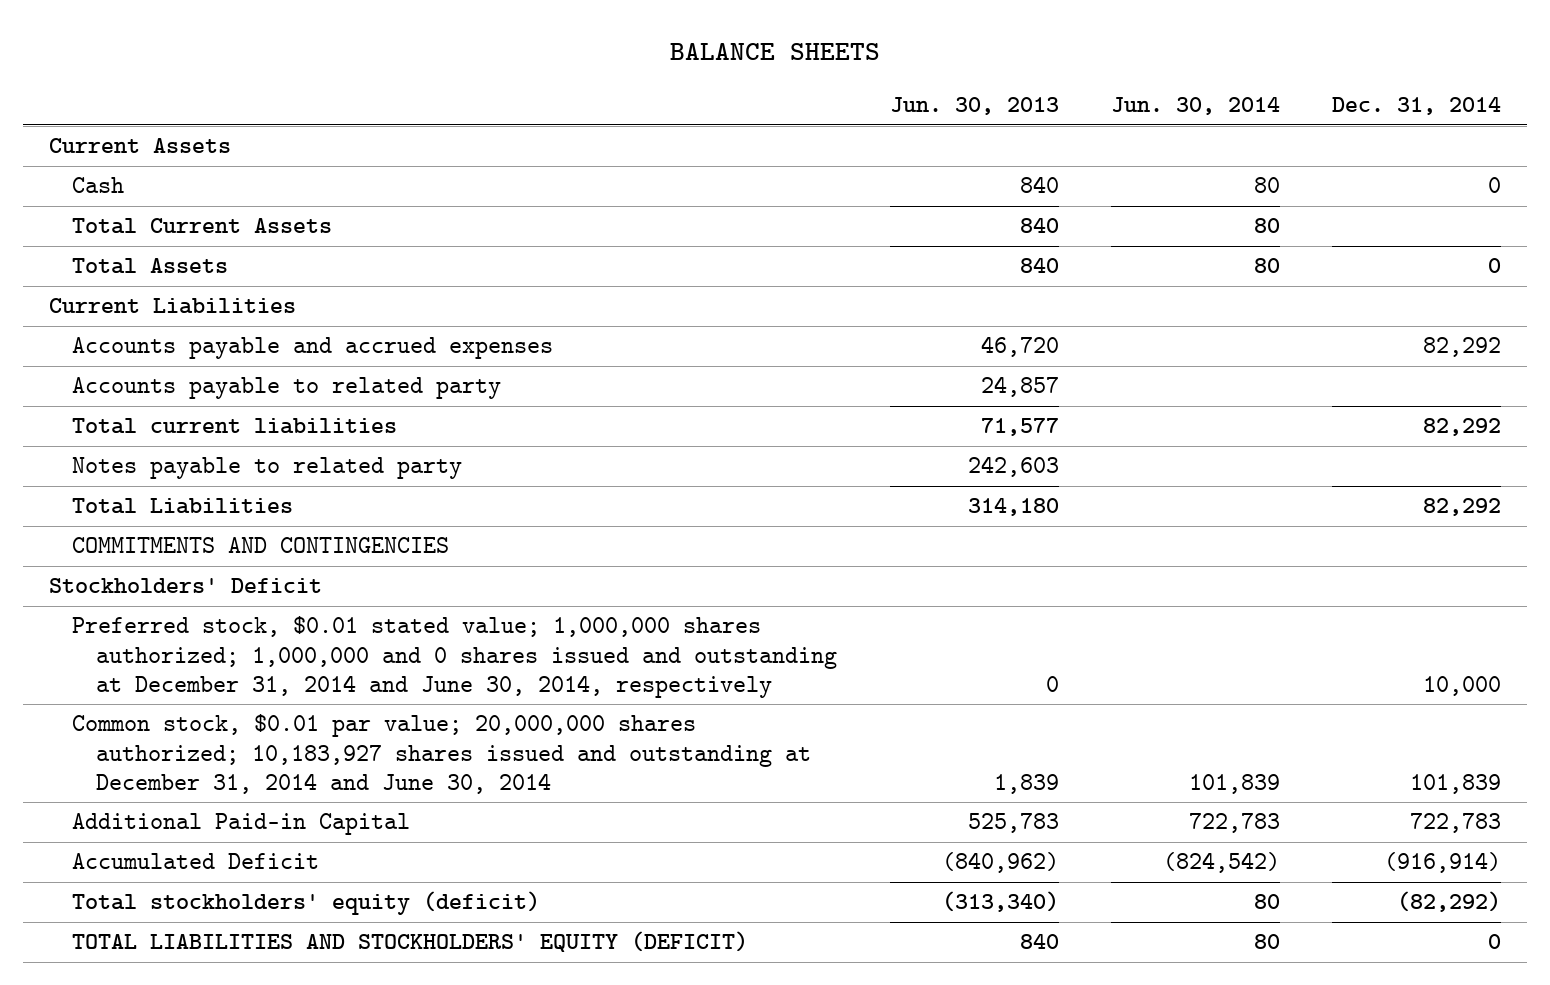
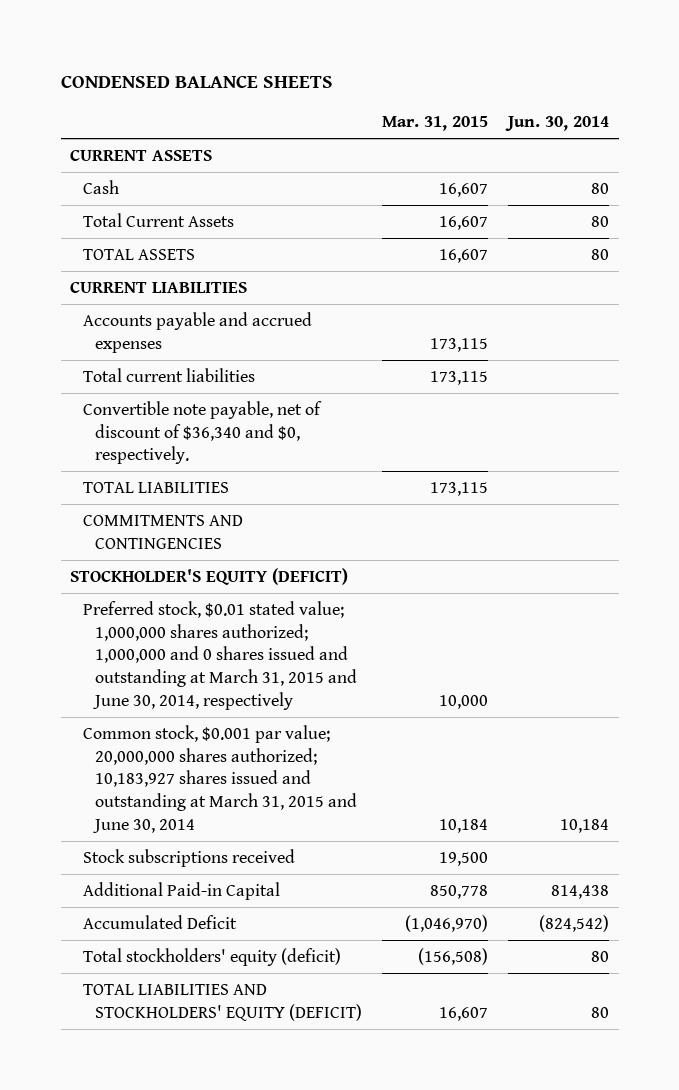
- BALANCE SHEETS
+ CONDENSED BALANCE SHEETS
- | Jun. 30, 2013 | Jun. 30, 2014 | Dec. 31, 2014
+ | Mar. 31, 2015 | Jun. 30, 2014
- Current Assets
+ CURRENT ASSETS
- Total Assets | 840 | 80 | 0
- Current Liabilities
+ TOTAL ASSETS | 16,607 | 80
+ CURRENT LIABILITIES
- Accounts payable to related party | 24,857 | |
- Notes payable to related party | 242,603 | |
- Total Liabilities | 314,180 | | 82,292
+ Convertible note payable, net of discount of $36,340 and $0, respectively.
+ TOTAL LIABILITIES | 173,115 |
- Stockholders' Deficit
- Preferred stock, $0.01 stated value; 1,000,000 shares authorized; 1,000,000 and 0 shares issued and outstanding at December 31, 2014 and June 30, 2014, respectively | 0 | | 10,000
- Common stock, $0.01 par value; 20,000,000 shares authorized; 10,183,927 shares issued and outstanding at December 31, 2014 and June 30, 2014 | 1,839 | 101,839 | 101,839
- Additional Paid-in Capital | 525,783 | 722,783 | 722,783
+ STOCKHOLDER'S EQUITY (DEFICIT)
+ Preferred stock, $0.01 stated value; 1,000,000 shares authorized; 1,000,000 and 0 shares issued and outstanding at March 31, 2015 and June 30, 2014, respectively | 10,000 |
+ Common stock, $0.001 par value; 20,000,000 shares authorized; 10,183,927 shares issued and outstanding at March 31, 2015 and June 30, 2014 | 10,184 | 10,184
+ Stock subscriptions received | 19,500 |
+ Additional Paid-in Capital | 850,778 | 814,438

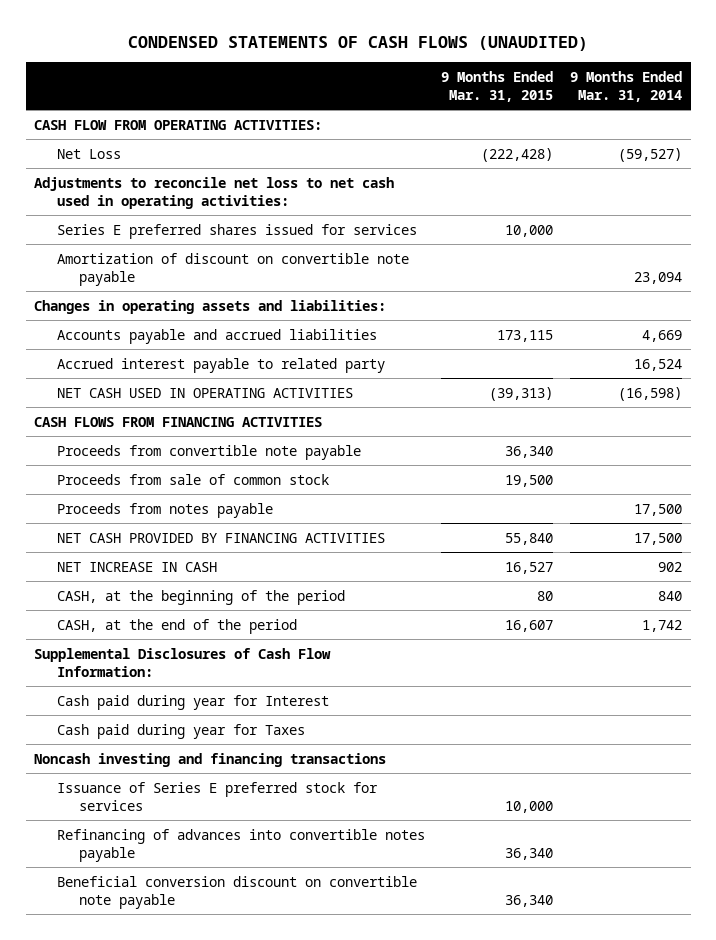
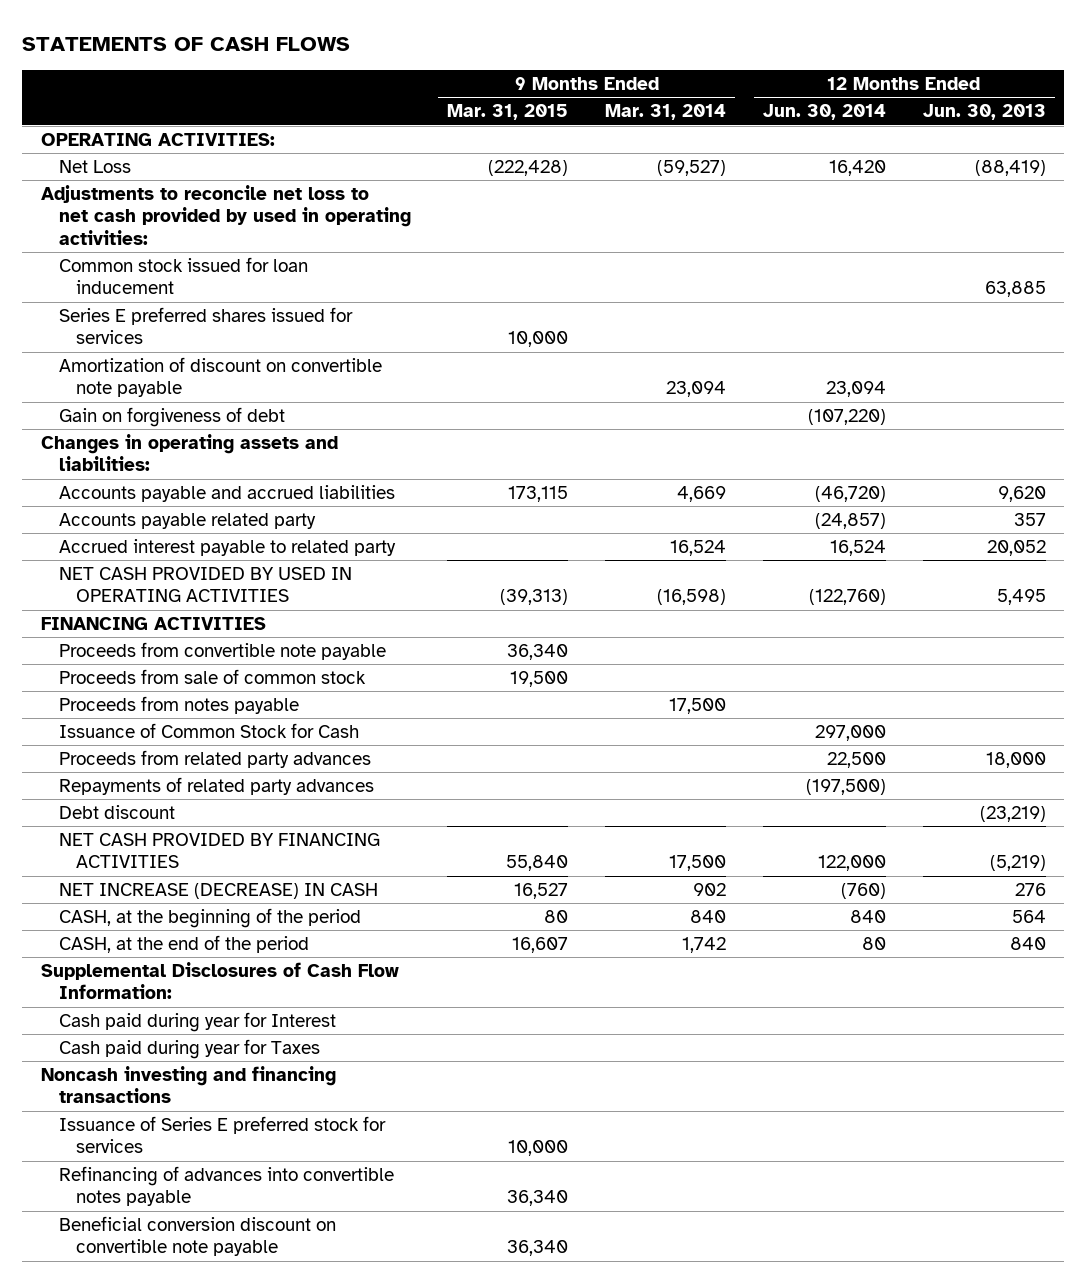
- CONDENSED STATEMENTS OF CASH FLOWS (UNAUDITED)
+ STATEMENTS OF CASH FLOWS
- | 9 Months Ended Mar. 31, 2015 | 9 Months Ended Mar. 31, 2014
+ | 9 Months Ended Mar. 31, 2015 | 9 Months Ended Mar. 31, 2014 | 12 Months Ended Jun. 30, 2014 | 12 Months Ended Jun. 30, 2013
- CASH FLOW FROM OPERATING ACTIVITIES:
+ OPERATING ACTIVITIES:
- Adjustments to reconcile net loss to net cash used in operating activities:
+ Adjustments to reconcile net loss to net cash provided by used in operating activities:
+ Common stock issued for loan inducement | | | | 63,885
+ Gain on forgiveness of debt | | | (107,220) |
+ Accounts payable related party | | | (24,857) | 357
- NET CASH USED IN OPERATING ACTIVITIES | (39,313) | (16,598)
- CASH FLOWS FROM FINANCING ACTIVITIES
+ NET CASH PROVIDED BY USED IN OPERATING ACTIVITIES | (39,313) | (16,598) | (122,760) | 5,495
+ FINANCING ACTIVITIES
+ Issuance of Common Stock for Cash | | | 297,000 |
+ Proceeds from related party advances | | | 22,500 | 18,000
+ Repayments of related party advances | | | (197,500) |
+ Debt discount | | | | (23,219)
- NET INCREASE IN CASH | 16,527 | 902
+ NET INCREASE (DECREASE) IN CASH | 16,527 | 902 | (760) | 276

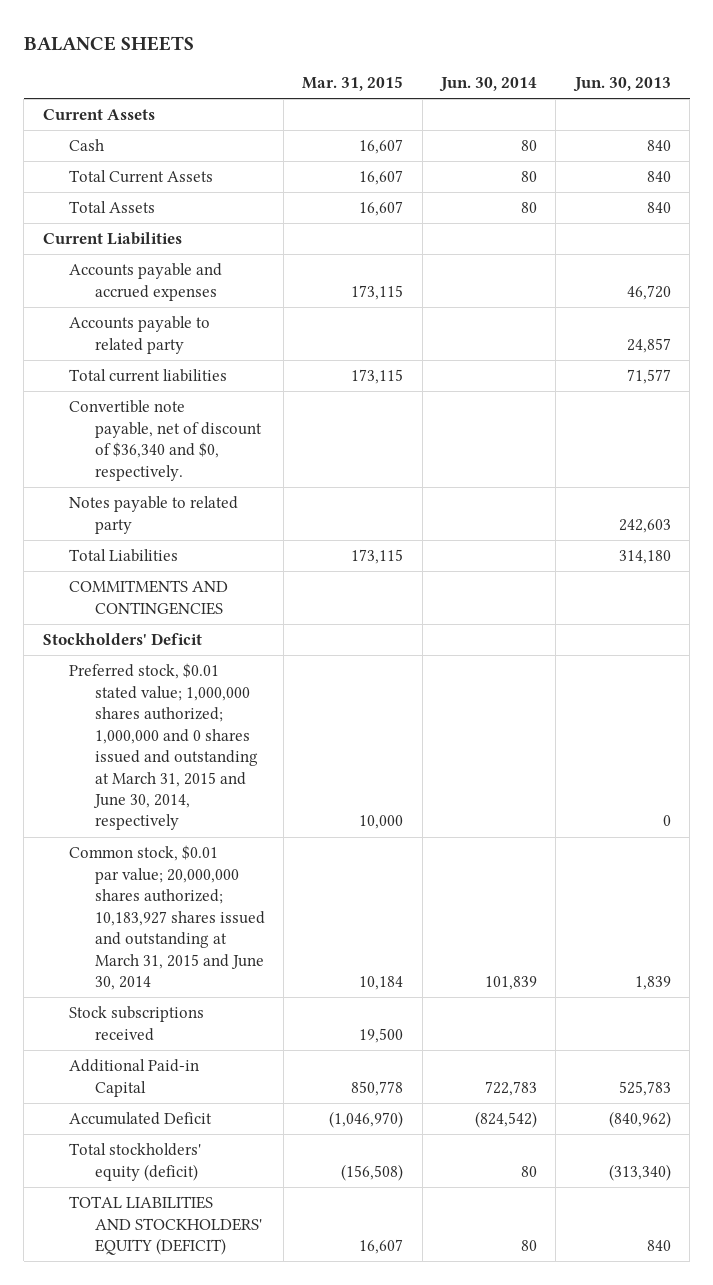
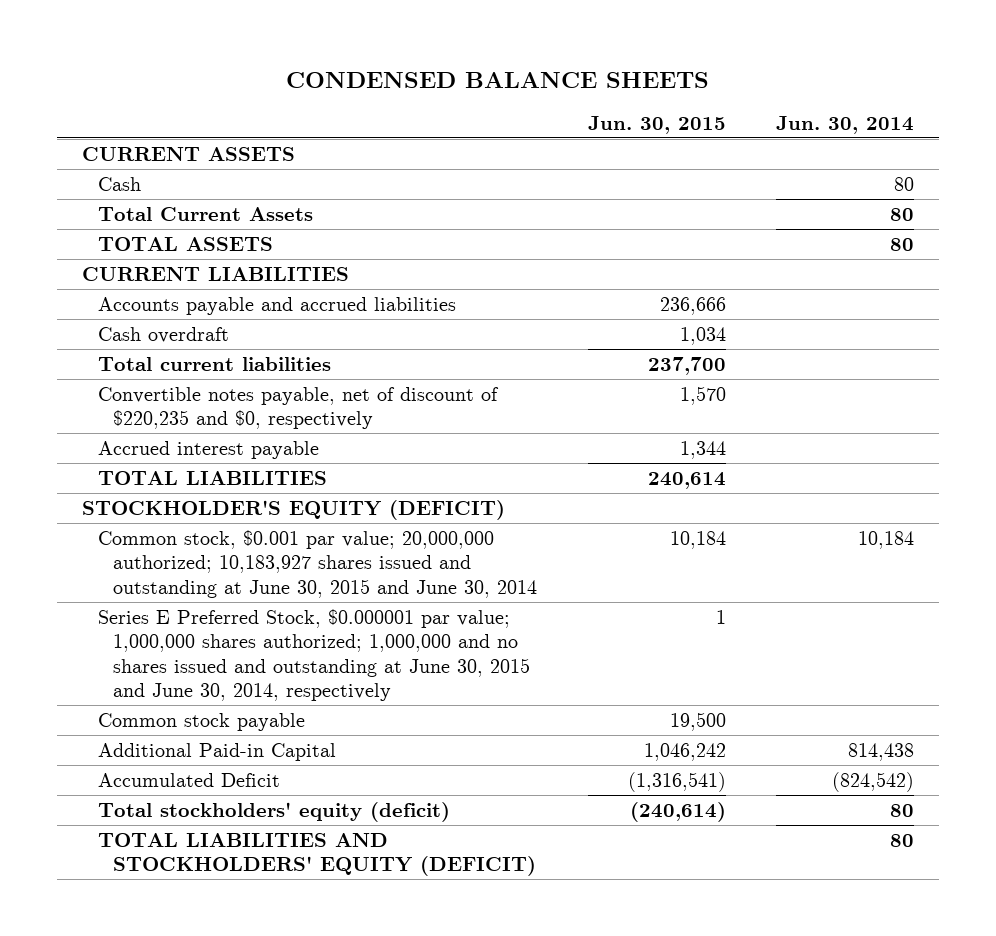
- BALANCE SHEETS
+ CONDENSED BALANCE SHEETS
- | Mar. 31, 2015 | Jun. 30, 2014 | Jun. 30, 2013
+ | Jun. 30, 2015 | Jun. 30, 2014
- Current Assets
+ CURRENT ASSETS
- Total Assets | 16,607 | 80 | 840
- Current Liabilities
- Accounts payable and accrued expenses | 173,115 | | 46,720
- Accounts payable to related party | | | 24,857
+ TOTAL ASSETS | | 80
+ CURRENT LIABILITIES
+ Accounts payable and accrued liabilities | 236,666 |
+ Cash overdraft | 1,034 |
- Convertible note payable, net of discount of $36,340 and $0, respectively.
- Notes payable to related party | | | 242,603
- Total Liabilities | 173,115 | | 314,180
- COMMITMENTS AND CONTINGENCIES
- Stockholders' Deficit
- Preferred stock, $0.01 stated value; 1,000,000 shares authorized; 1,000,000 and 0 shares issued and outstanding at March 31, 2015 and June 30, 2014, respectively | 10,000 | | 0
- Common stock, $0.01 par value; 20,000,000 shares authorized; 10,183,927 shares issued and outstanding at March 31, 2015 and June 30, 2014 | 10,184 | 101,839 | 1,839
- Stock subscriptions received | 19,500 | |
- Additional Paid-in Capital | 850,778 | 722,783 | 525,783
+ Convertible notes payable, net of discount of $220,235 and $0, respectively | 1,570 |
+ Accrued interest payable | 1,344 |
+ TOTAL LIABILITIES | 240,614 |
+ STOCKHOLDER'S EQUITY (DEFICIT)
+ Common stock, $0.001 par value; 20,000,000 authorized; 10,183,927 shares issued and outstanding at June 30, 2015 and June 30, 2014 | 10,184 | 10,184
+ Series E Preferred Stock, $0.000001 par value; 1,000,000 shares authorized; 1,000,000 and no shares issued and outstanding at June 30, 2015 and June 30, 2014, respectively | 1 |
+ Common stock payable | 19,500 |
+ Additional Paid-in Capital | 1,046,242 | 814,438

